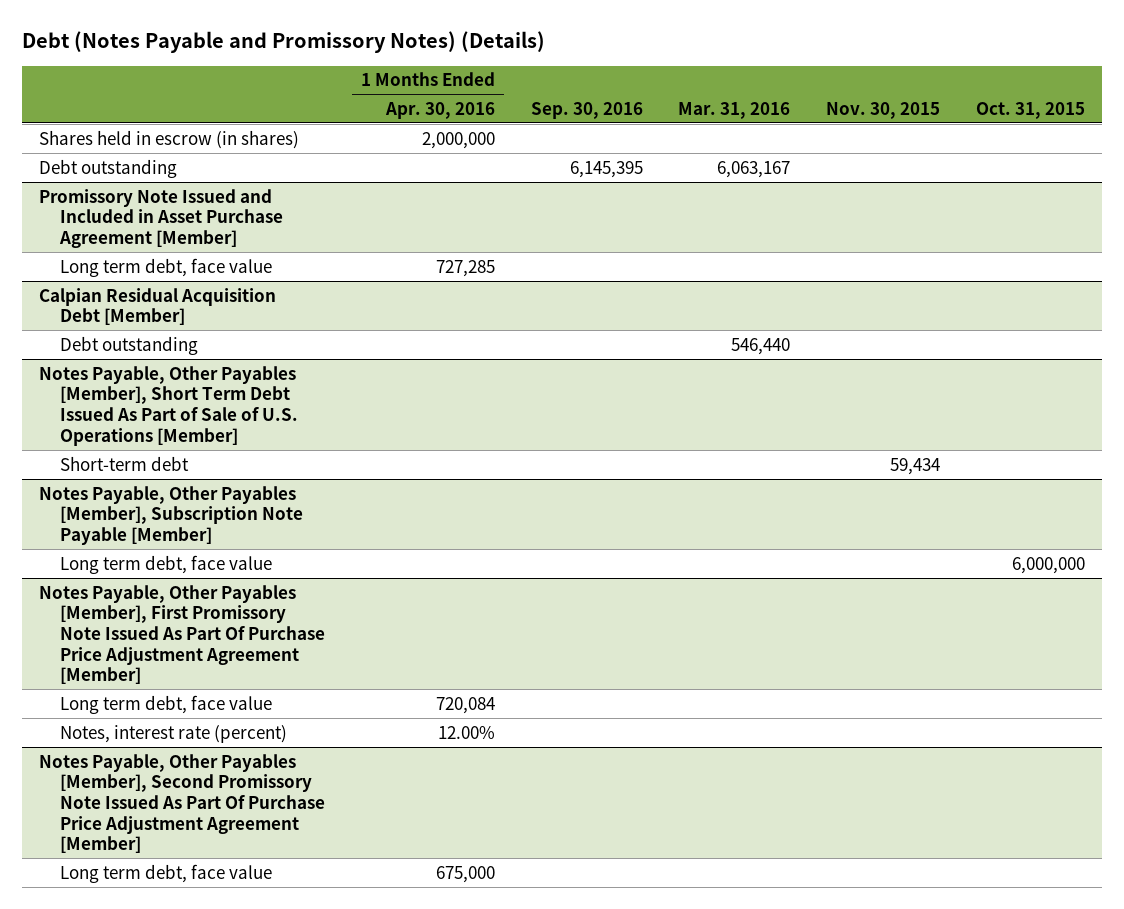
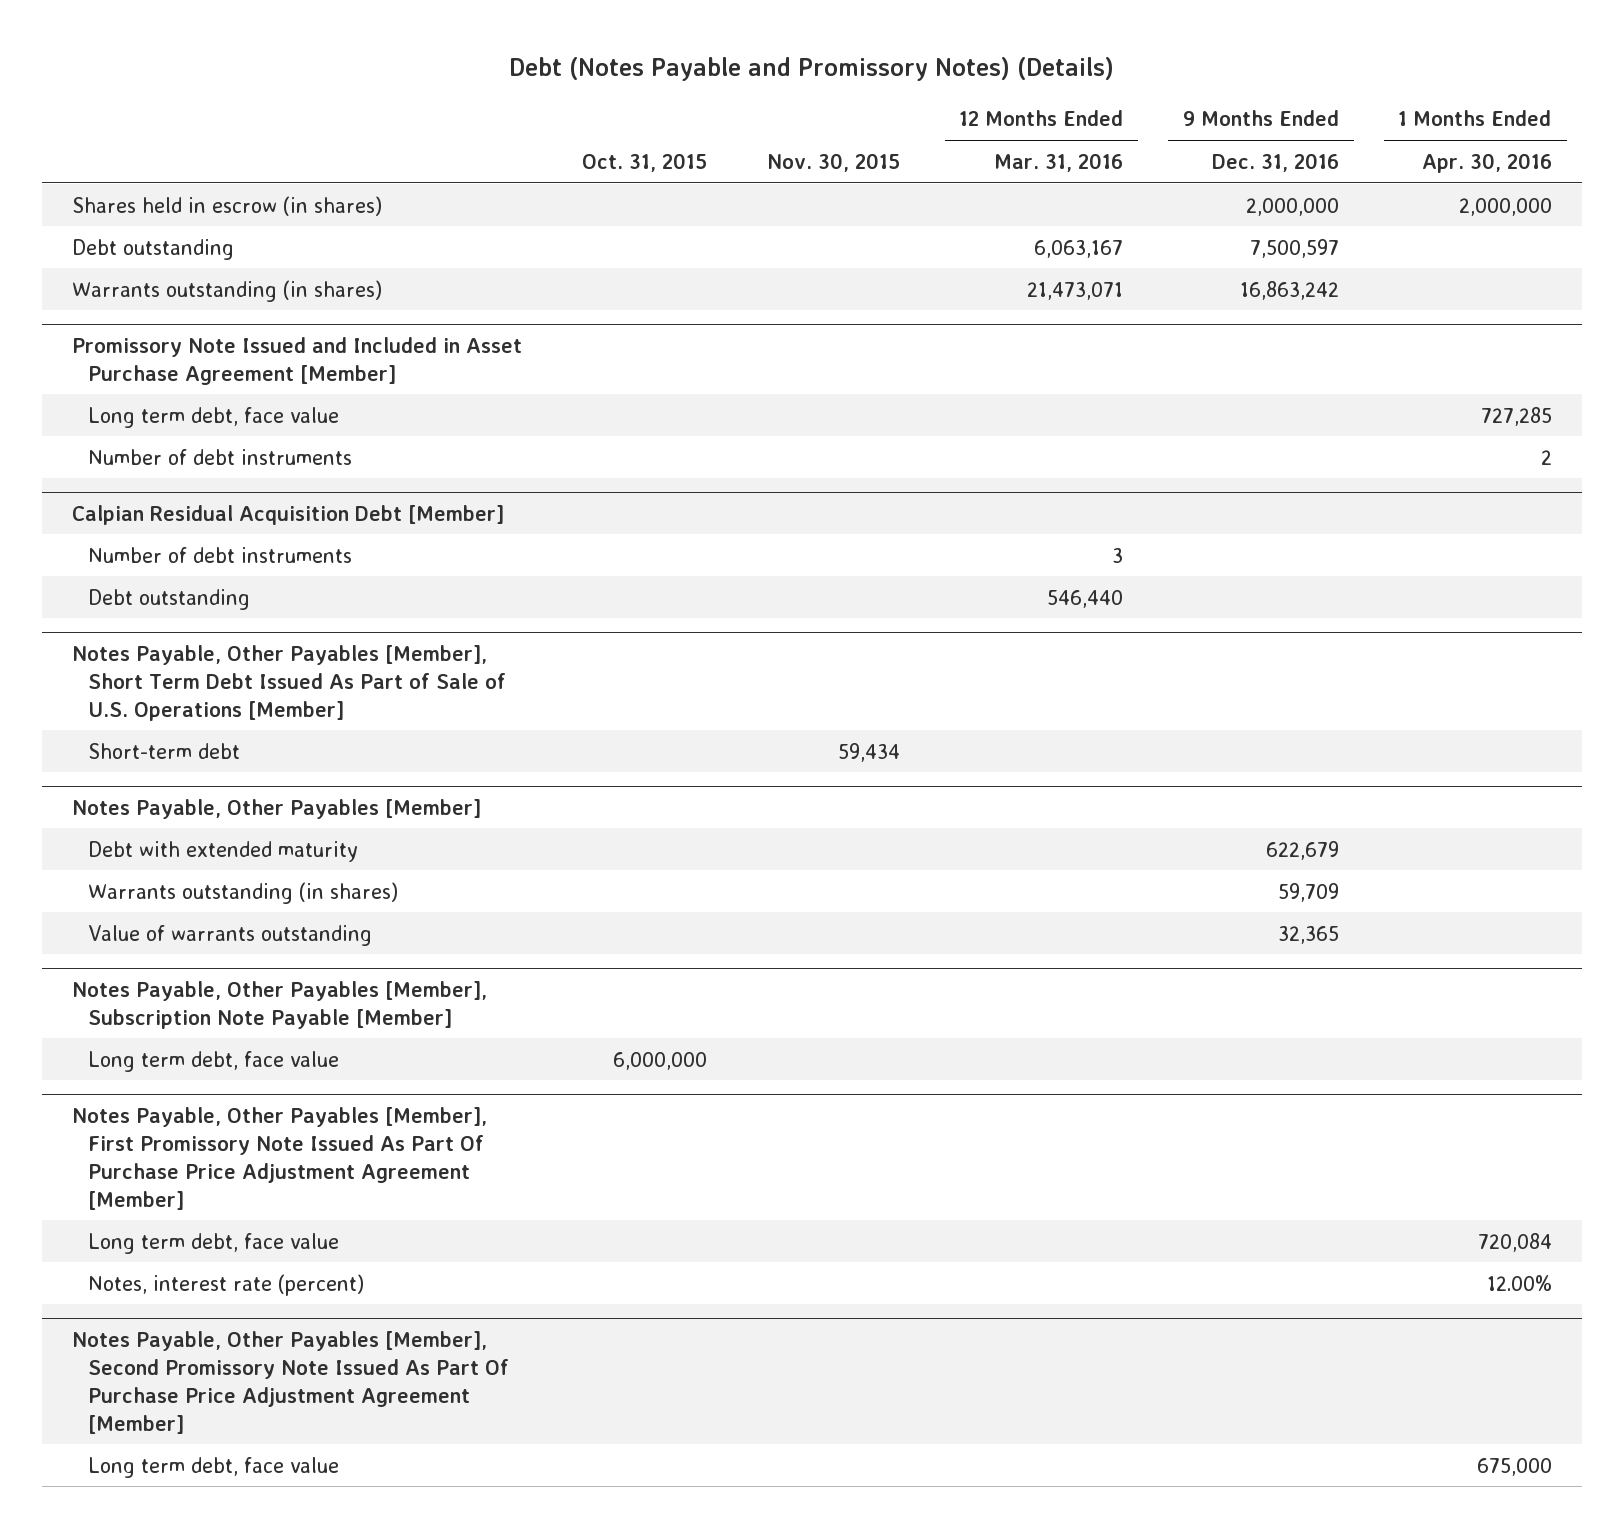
- | 1 Months Ended Apr. 30, 2016 | Sep. 30, 2016 | Mar. 31, 2016 | Nov. 30, 2015 | Oct. 31, 2015
+ | Oct. 31, 2015 | Nov. 30, 2015 | 12 Months Ended Mar. 31, 2016 | 9 Months Ended Dec. 31, 2016 | 1 Months Ended Apr. 30, 2016
+ Warrants outstanding (in shares) | | | 21,473,071 | 16,863,242 |
@ Promissory Note Issued and Included in Asset Purchase Agreement [Member]
+ Number of debt instruments | | | | | 2
@ Calpian Residual Acquisition Debt [Member]
+ Number of debt instruments | | | 3 | |
+ Notes Payable, Other Payables [Member]
+ Debt with extended maturity | | | | 622,679 |
+ Warrants outstanding (in shares) | | | | 59,709 |
+ Value of warrants outstanding | | | | 32,365 |

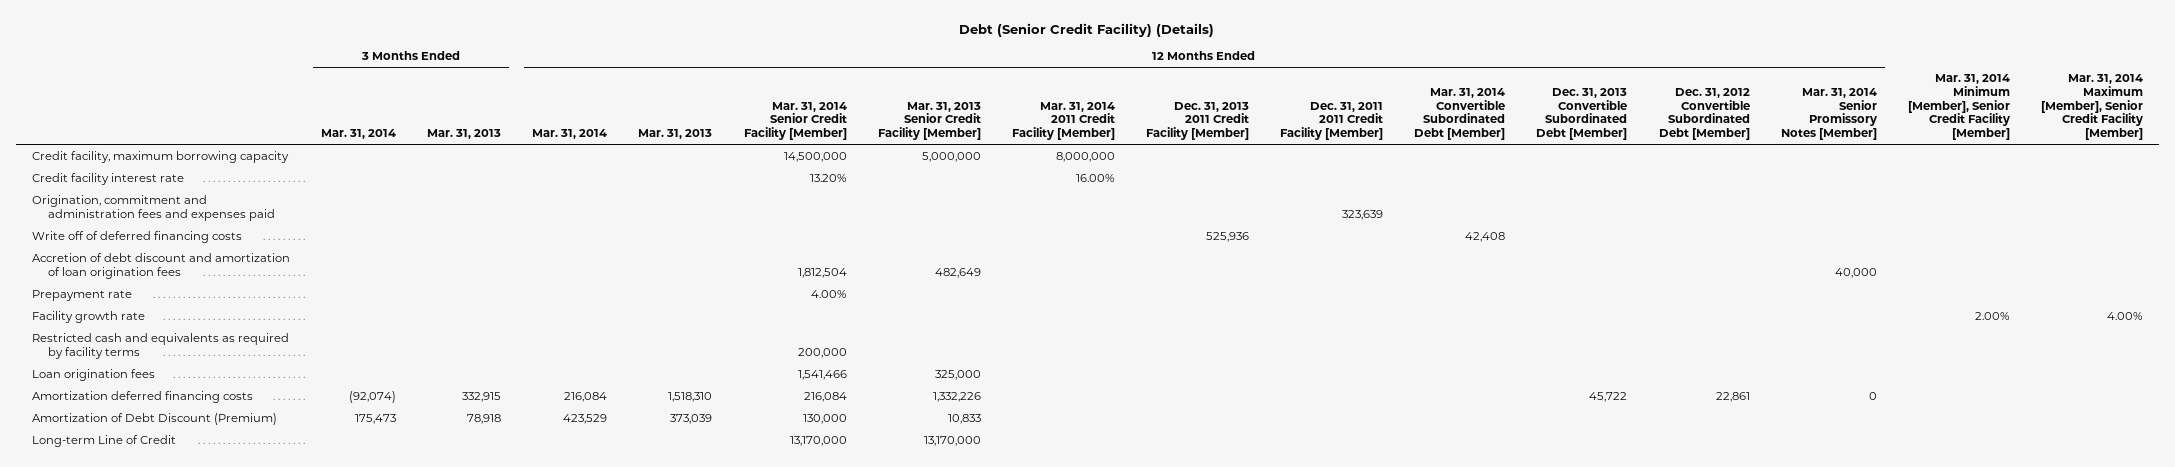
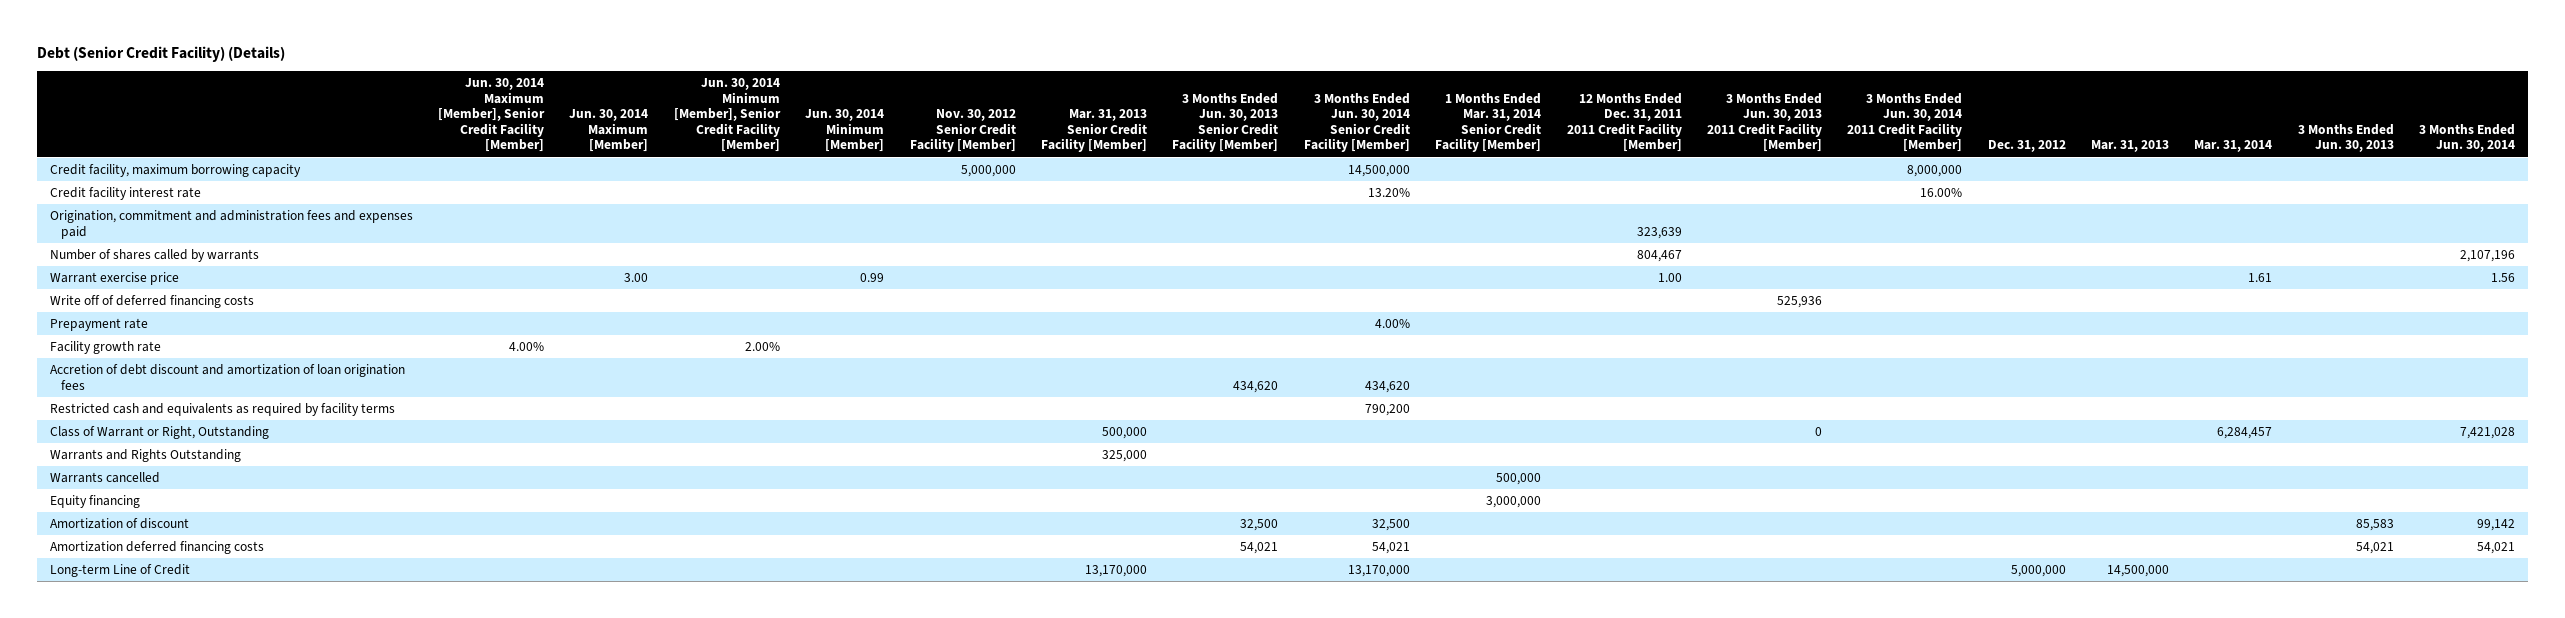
- | 3 Months Ended Mar. 31, 2014 | 3 Months Ended Mar. 31, 2013 | 12 Months Ended Mar. 31, 2014 | 12 Months Ended Mar. 31, 2013 | 12 Months Ended Mar. 31, 2014 Senior Credit Facility [Member] | 12 Months Ended Mar. 31, 2013 Senior Credit Facility [Member] | 12 Months Ended Mar. 31, 2014 2011 Credit Facility [Member] | 12 Months Ended Dec. 31, 2013 2011 Credit Facility [Member] | 12 Months Ended Dec. 31, 2011 2011 Credit Facility [Member] | 12 Months Ended Mar. 31, 2014 Convertible Subordinated Debt [Member] | 12 Months Ended Dec. 31, 2013 Convertible Subordinated Debt [Member] | 12 Months Ended Dec. 31, 2012 Convertible Subordinated Debt [Member] | 12 Months Ended Mar. 31, 2014 Senior Promissory Notes [Member] | Mar. 31, 2014 Minimum [Member], Senior Credit Facility [Member] | Mar. 31, 2014 Maximum [Member], Senior Credit Facility [Member]
+ | Jun. 30, 2014 Maximum [Member], Senior Credit Facility [Member] | Jun. 30, 2014 Maximum [Member] | Jun. 30, 2014 Minimum [Member], Senior Credit Facility [Member] | Jun. 30, 2014 Minimum [Member] | Nov. 30, 2012 Senior Credit Facility [Member] | Mar. 31, 2013 Senior Credit Facility [Member] | 3 Months Ended Jun. 30, 2013 Senior Credit Facility [Member] | 3 Months Ended Jun. 30, 2014 Senior Credit Facility [Member] | 1 Months Ended Mar. 31, 2014 Senior Credit Facility [Member] | 12 Months Ended Dec. 31, 2011 2011 Credit Facility [Member] | 3 Months Ended Jun. 30, 2013 2011 Credit Facility [Member] | 3 Months Ended Jun. 30, 2014 2011 Credit Facility [Member] | Dec. 31, 2012 | Mar. 31, 2013 | Mar. 31, 2014 | 3 Months Ended Jun. 30, 2013 | 3 Months Ended Jun. 30, 2014
+ Number of shares called by warrants | | | | | | | | | | 804,467 | | | | | | | 2,107,196
+ Warrant exercise price | | 3.00 | | 0.99 | | | | | | 1.00 | | | | | 1.61 | | 1.56
moved down: Accretion of debt discount and amortization of loan origination fees | | | | | | | 434,620 | 434,620 | | | | | | | | |
- Loan origination fees | | | | | 1,541,466 | 325,000 | | | | | | | | |
+ Class of Warrant or Right, Outstanding | | | | | | 500,000 | | | | | 0 | | | | 6,284,457 | | 7,421,028
+ Warrants and Rights Outstanding | | | | | | 325,000 | | | | | | | | | | |
+ Warrants cancelled | | | | | | | | | 500,000 | | | | | | | |
+ Equity financing | | | | | | | | | 3,000,000 | | | | | | | |
+ Amortization of discount | | | | | | | 32,500 | 32,500 | | | | | | | | 85,583 | 99,142
- Amortization of Debt Discount (Premium) | 175,473 | 78,918 | 423,529 | 373,039 | 130,000 | 10,833 | | | | | | | | |

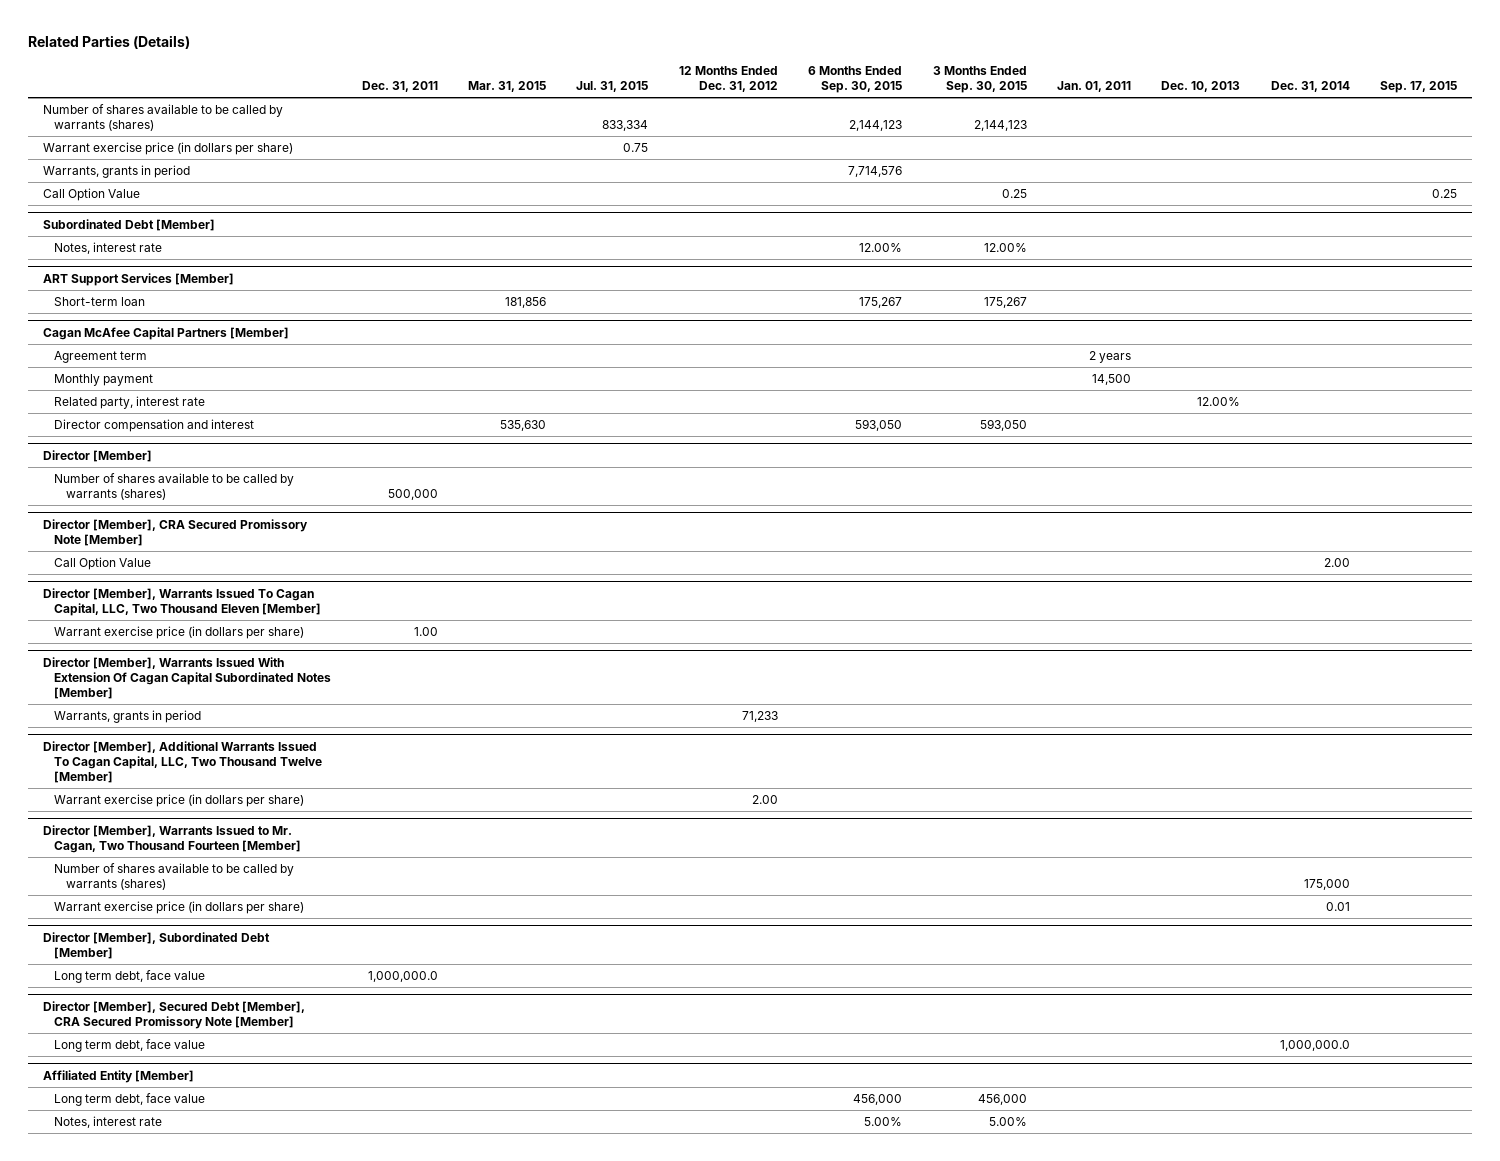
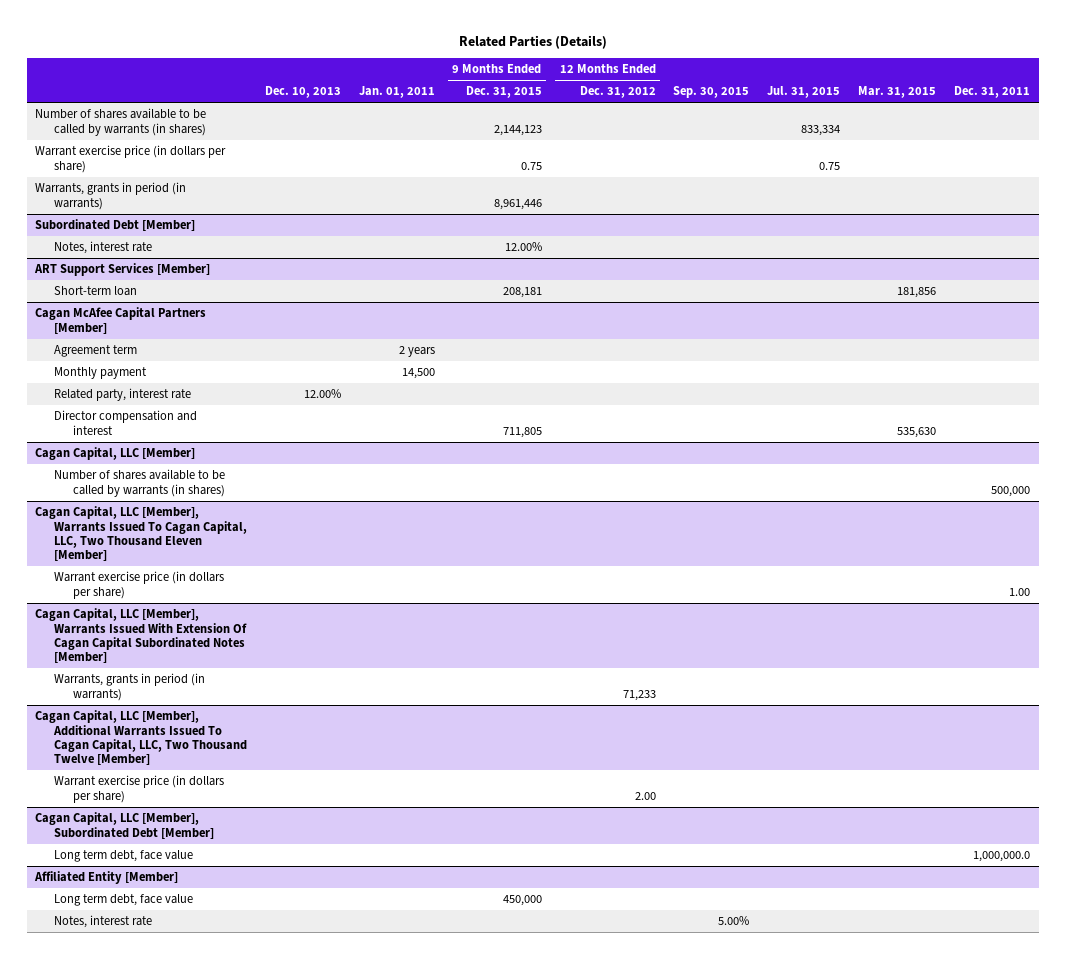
- | Dec. 31, 2011 | Mar. 31, 2015 | Jul. 31, 2015 | 12 Months Ended Dec. 31, 2012 | 6 Months Ended Sep. 30, 2015 | 3 Months Ended Sep. 30, 2015 | Jan. 01, 2011 | Dec. 10, 2013 | Dec. 31, 2014 | Sep. 17, 2015
+ | Dec. 10, 2013 | Jan. 01, 2011 | 9 Months Ended Dec. 31, 2015 | 12 Months Ended Dec. 31, 2012 | Sep. 30, 2015 | Jul. 31, 2015 | Mar. 31, 2015 | Dec. 31, 2011
- Number of shares available to be called by warrants (shares) | | | 833,334 | | 2,144,123 | 2,144,123 | | | |
+ Number of shares available to be called by warrants (in shares) | | | 2,144,123 | | | 833,334 | |
- Warrants, grants in period | | | | | 7,714,576 | | | | |
- Call Option Value | | | | | | 0.25 | | | | 0.25
+ Warrants, grants in period (in warrants) | | | 8,961,446 | | | | |
- Director [Member]
- Number of shares available to be called by warrants (shares) | 500,000 | | | | | | | | |
- Director [Member], CRA Secured Promissory Note [Member]
- Call Option Value | | | | | | | | | 2.00 |
- Director [Member], Warrants Issued To Cagan Capital, LLC, Two Thousand Eleven [Member]
+ Cagan Capital, LLC [Member]
+ Number of shares available to be called by warrants (in shares) | | | | | | | | 500,000
+ Cagan Capital, LLC [Member], Warrants Issued To Cagan Capital, LLC, Two Thousand Eleven [Member]
- Director [Member], Warrants Issued With Extension Of Cagan Capital Subordinated Notes [Member]
- Warrants, grants in period | | | | 71,233 | | | | | |
- Director [Member], Additional Warrants Issued To Cagan Capital, LLC, Two Thousand Twelve [Member]
+ Cagan Capital, LLC [Member], Warrants Issued With Extension Of Cagan Capital Subordinated Notes [Member]
+ Warrants, grants in period (in warrants) | | | | 71,233 | | | |
+ Cagan Capital, LLC [Member], Additional Warrants Issued To Cagan Capital, LLC, Two Thousand Twelve [Member]
- Director [Member], Warrants Issued to Mr. Cagan, Two Thousand Fourteen [Member]
- Number of shares available to be called by warrants (shares) | | | | | | | | | 175,000 |
- Warrant exercise price (in dollars per share) | | | | | | | | | 0.01 |
- Director [Member], Subordinated Debt [Member]
+ Cagan Capital, LLC [Member], Subordinated Debt [Member]
- Director [Member], Secured Debt [Member], CRA Secured Promissory Note [Member]
- Long term debt, face value | | | | | | | | | 1,000,000.0 |

